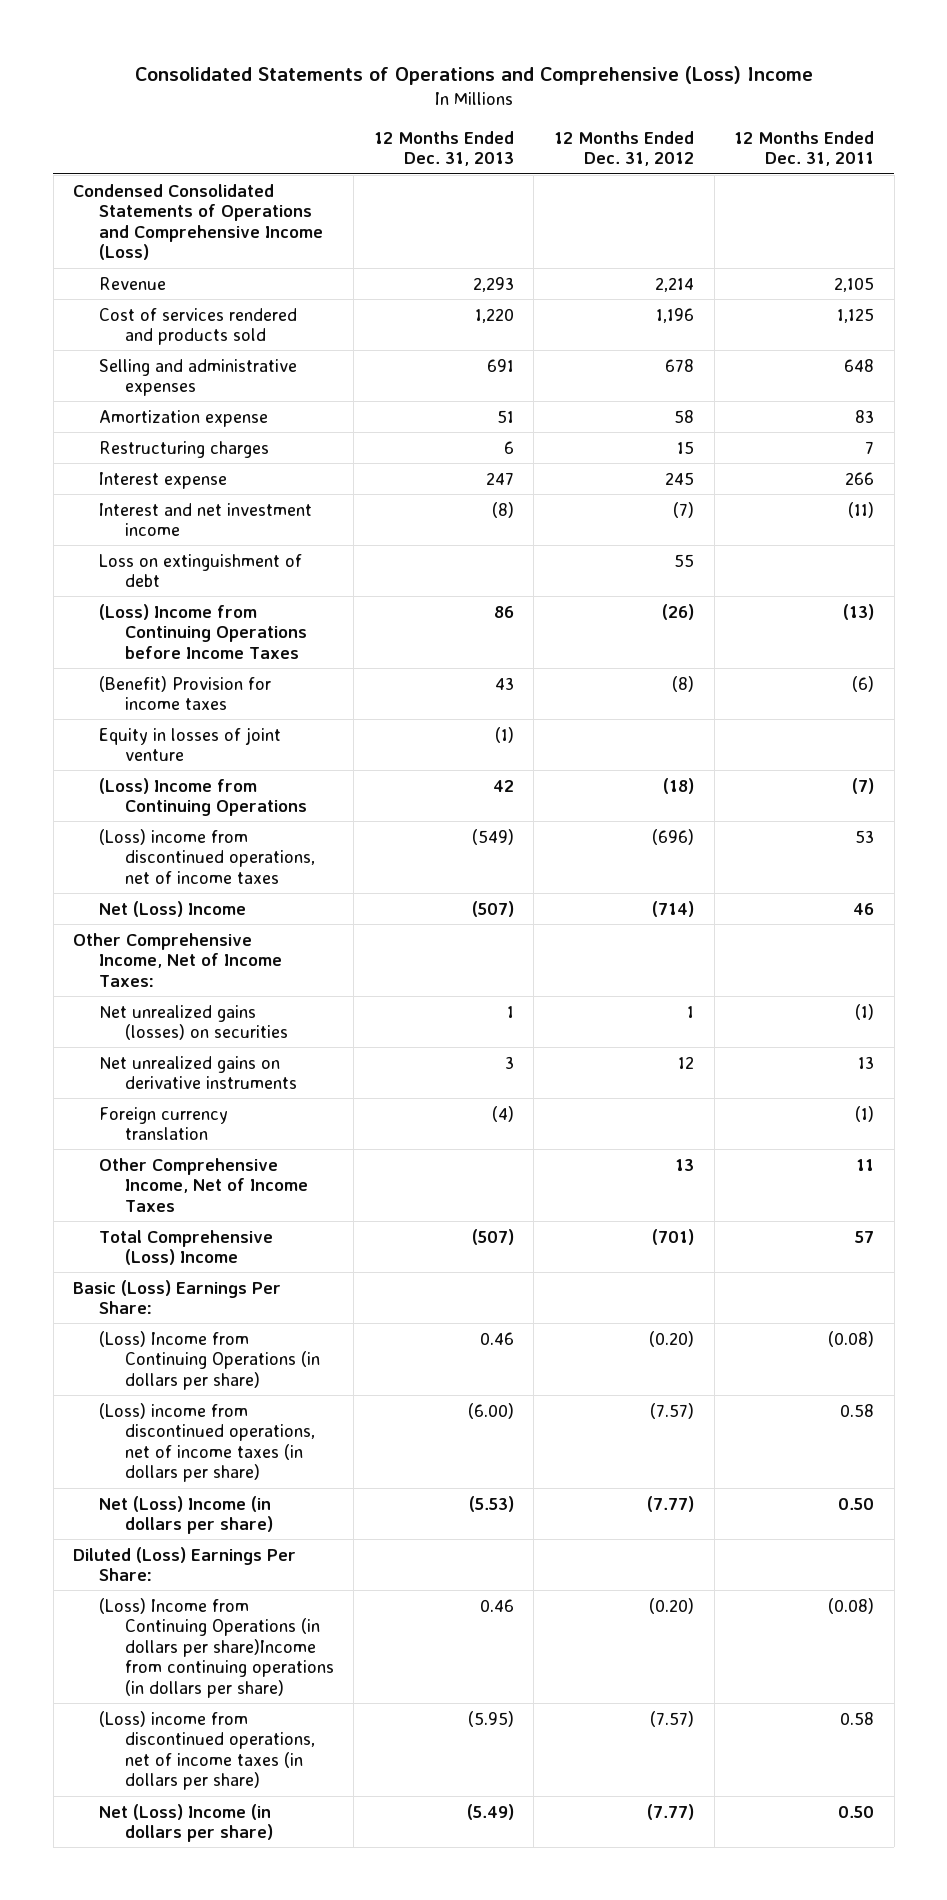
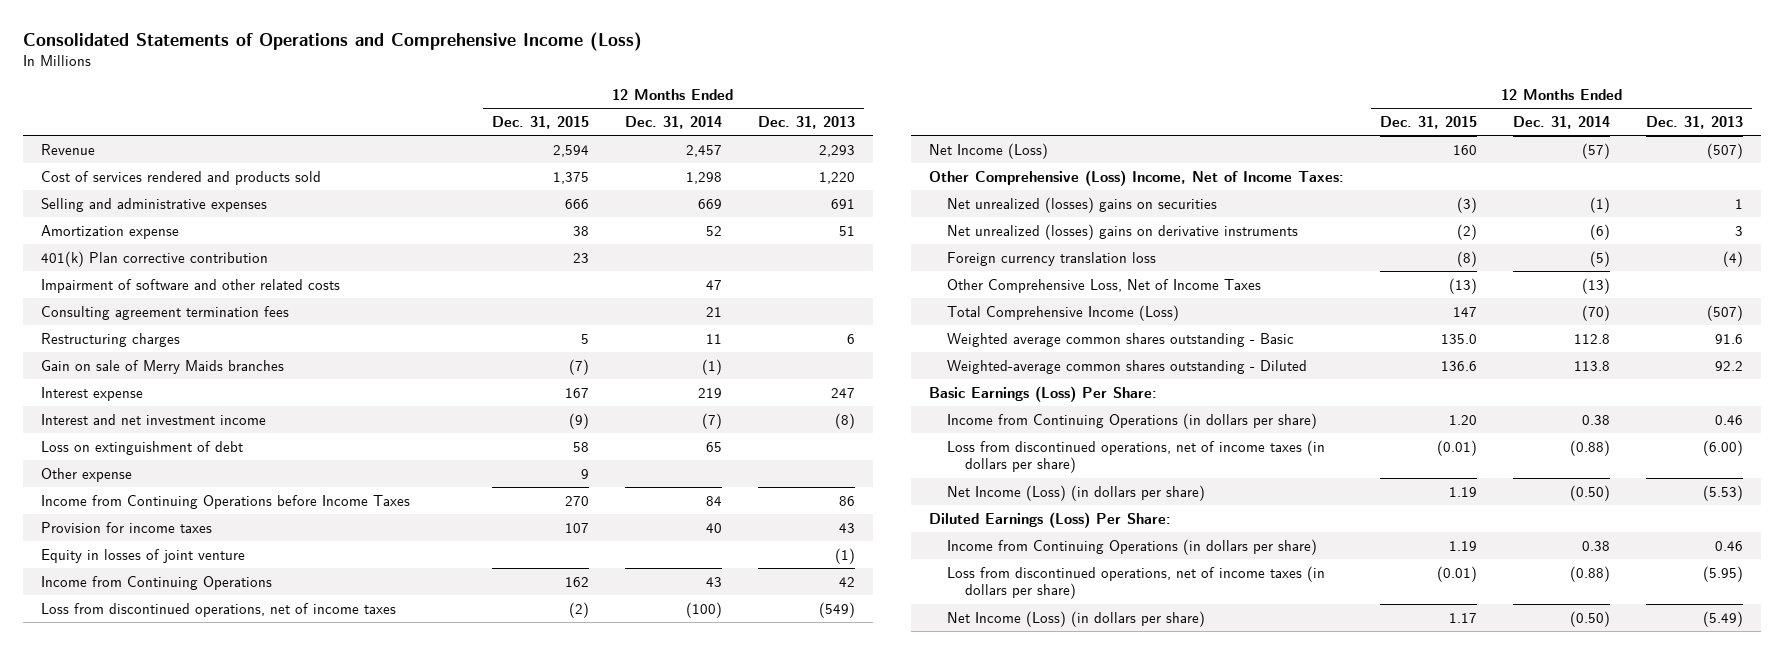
- Consolidated Statements of Operations and Comprehensive (Loss) Income
+ Consolidated Statements of Operations and Comprehensive Income (Loss)
- | 12 Months Ended Dec. 31, 2013 | 12 Months Ended Dec. 31, 2012 | 12 Months Ended Dec. 31, 2011
+ | 12 Months Ended Dec. 31, 2015 | 12 Months Ended Dec. 31, 2014 | 12 Months Ended Dec. 31, 2013
- Condensed Consolidated Statements of Operations and Comprehensive Income (Loss)
+ 401(k) Plan corrective contribution | 23 | |
+ Impairment of software and other related costs | | 47 |
+ Consulting agreement termination fees | | 21 |
+ Gain on sale of Merry Maids branches | (7) | (1) |
- (Loss) Income from Continuing Operations before Income Taxes | 86 | (26) | (13)
- (Benefit) Provision for income taxes | 43 | (8) | (6)
+ Other expense | 9 | |
+ Income from Continuing Operations before Income Taxes | 270 | 84 | 86
+ Provision for income taxes | 107 | 40 | 43
- (Loss) Income from Continuing Operations | 42 | (18) | (7)
- (Loss) income from discontinued operations, net of income taxes | (549) | (696) | 53
- Net (Loss) Income | (507) | (714) | 46
- Other Comprehensive Income, Net of Income Taxes:
- Net unrealized gains (losses) on securities | 1 | 1 | (1)
- Net unrealized gains on derivative instruments | 3 | 12 | 13
- Foreign currency translation | (4) | | (1)
- Other Comprehensive Income, Net of Income Taxes | | 13 | 11
- Total Comprehensive (Loss) Income | (507) | (701) | 57
- Basic (Loss) Earnings Per Share:
- (Loss) Income from Continuing Operations (in dollars per share) | 0.46 | (0.20) | (0.08)
- (Loss) income from discontinued operations, net of income taxes (in dollars per share) | (6.00) | (7.57) | 0.58
- Net (Loss) Income (in dollars per share) | (5.53) | (7.77) | 0.50
- Diluted (Loss) Earnings Per Share:
- (Loss) Income from Continuing Operations (in dollars per share)Income from continuing operations (in dollars per share) | 0.46 | (0.20) | (0.08)
- (Loss) income from discontinued operations, net of income taxes (in dollars per share) | (5.95) | (7.57) | 0.58
- Net (Loss) Income (in dollars per share) | (5.49) | (7.77) | 0.50
+ Income from Continuing Operations | 162 | 43 | 42
+ Loss from discontinued operations, net of income taxes | (2) | (100) | (549)
+ Net Income (Loss) | 160 | (57) | (507)
+ Other Comprehensive (Loss) Income, Net of Income Taxes:
+ Net unrealized (losses) gains on securities | (3) | (1) | 1
+ Net unrealized (losses) gains on derivative instruments | (2) | (6) | 3
+ Foreign currency translation loss | (8) | (5) | (4)
+ Other Comprehensive Loss, Net of Income Taxes | (13) | (13) |
+ Total Comprehensive Income (Loss) | 147 | (70) | (507)
+ Weighted average common shares outstanding - Basic | 135.0 | 112.8 | 91.6
+ Weighted-average common shares outstanding - Diluted | 136.6 | 113.8 | 92.2
+ Basic Earnings (Loss) Per Share:
+ Income from Continuing Operations (in dollars per share) | 1.20 | 0.38 | 0.46
+ Loss from discontinued operations, net of income taxes (in dollars per share) | (0.01) | (0.88) | (6.00)
+ Net Income (Loss) (in dollars per share) | 1.19 | (0.50) | (5.53)
+ Diluted Earnings (Loss) Per Share:
+ Income from Continuing Operations (in dollars per share) | 1.19 | 0.38 | 0.46
+ Loss from discontinued operations, net of income taxes (in dollars per share) | (0.01) | (0.88) | (5.95)
+ Net Income (Loss) (in dollars per share) | 1.17 | (0.50) | (5.49)

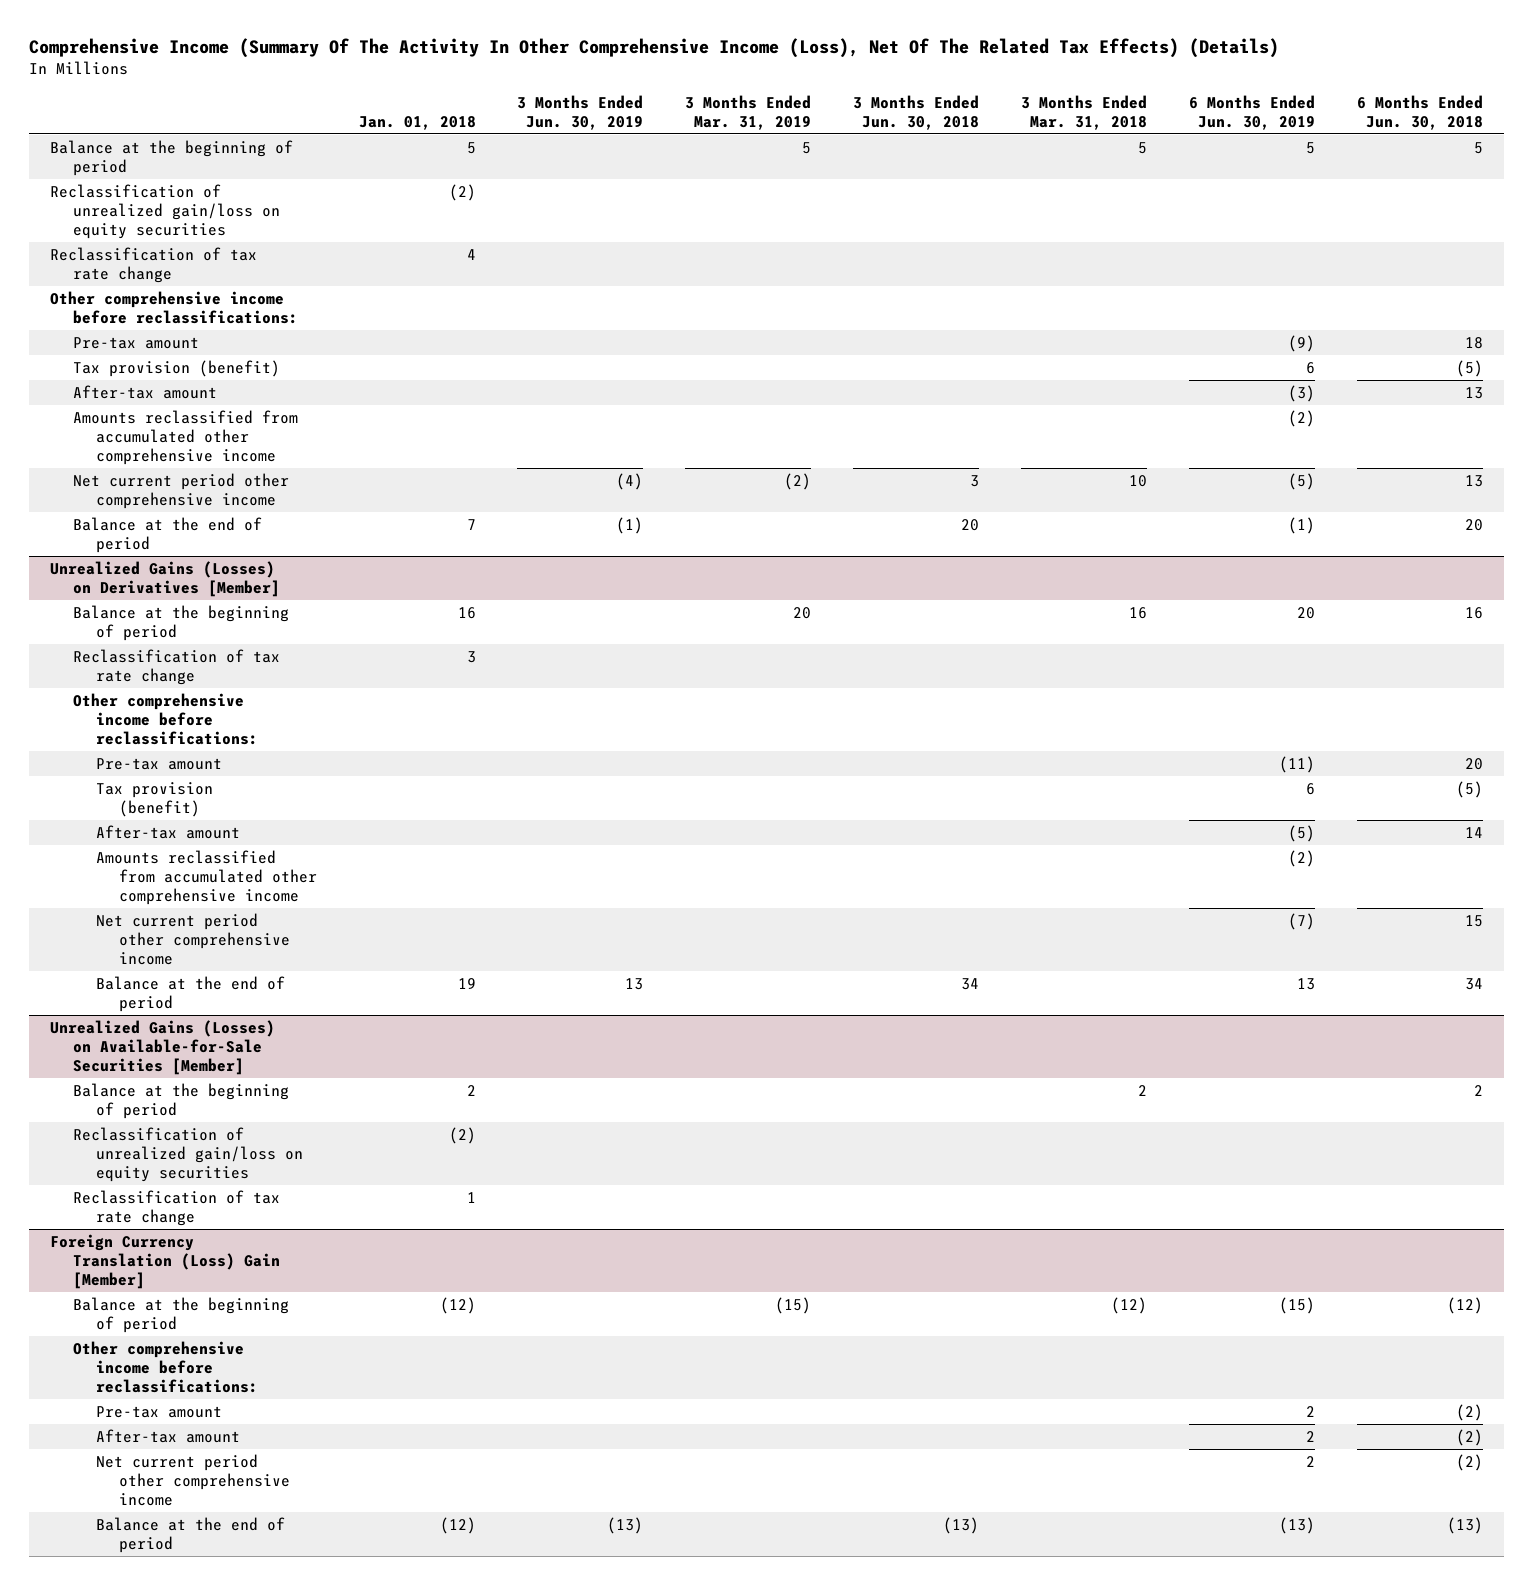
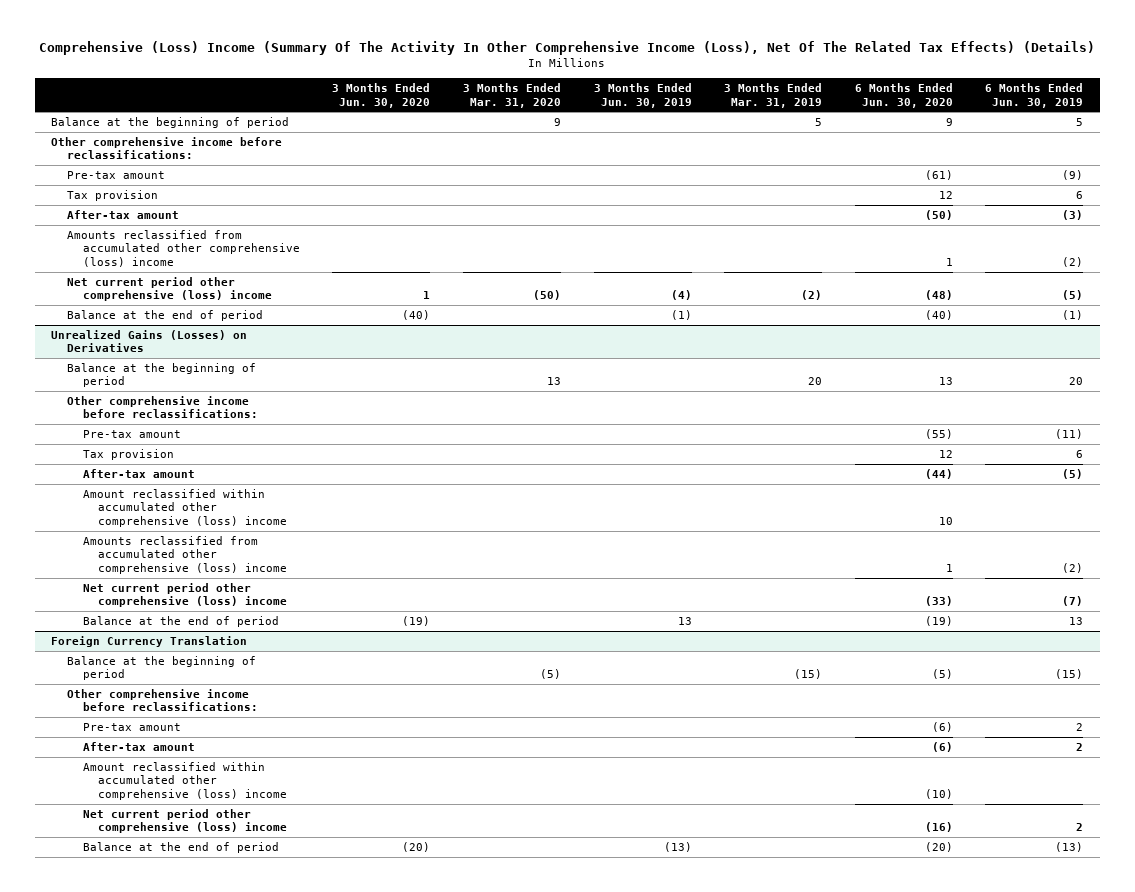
- Comprehensive Income (Summary Of The Activity In Other Comprehensive Income (Loss), Net Of The Related Tax Effects) (Details)
+ Comprehensive (Loss) Income (Summary Of The Activity In Other Comprehensive Income (Loss), Net Of The Related Tax Effects) (Details)
- | Jan. 01, 2018 | 3 Months Ended Jun. 30, 2019 | 3 Months Ended Mar. 31, 2019 | 3 Months Ended Jun. 30, 2018 | 3 Months Ended Mar. 31, 2018 | 6 Months Ended Jun. 30, 2019 | 6 Months Ended Jun. 30, 2018
+ | 3 Months Ended Jun. 30, 2020 | 3 Months Ended Mar. 31, 2020 | 3 Months Ended Jun. 30, 2019 | 3 Months Ended Mar. 31, 2019 | 6 Months Ended Jun. 30, 2020 | 6 Months Ended Jun. 30, 2019
- Reclassification of unrealized gain/loss on equity securities | (2) | | | | | |
- Reclassification of tax rate change | 4 | | | | | |
- Tax provision (benefit) | | | | | | 6 | (5)
+ Tax provision | | | | | 12 | 6
- Amounts reclassified from accumulated other comprehensive income | | | | | | (2) |
- Net current period other comprehensive income | | (4) | (2) | 3 | 10 | (5) | 13
+ Amounts reclassified from accumulated other comprehensive (loss) income | | | | | 1 | (2)
+ Net current period other comprehensive (loss) income | 1 | (50) | (4) | (2) | (48) | (5)
- Unrealized Gains (Losses) on Derivatives [Member]
+ Unrealized Gains (Losses) on Derivatives
- Reclassification of tax rate change | 3 | | | | | |
- Tax provision (benefit) | | | | | | 6 | (5)
+ Tax provision | | | | | 12 | 6
- Amounts reclassified from accumulated other comprehensive income | | | | | | (2) |
- Net current period other comprehensive income | | | | | | (7) | 15
+ Amount reclassified within accumulated other comprehensive (loss) income | | | | | 10 |
+ Amounts reclassified from accumulated other comprehensive (loss) income | | | | | 1 | (2)
+ Net current period other comprehensive (loss) income | | | | | (33) | (7)
- Unrealized Gains (Losses) on Available-for-Sale Securities [Member]
- Balance at the beginning of period | 2 | | | | 2 | | 2
- Reclassification of unrealized gain/loss on equity securities | (2) | | | | | |
- Reclassification of tax rate change | 1 | | | | | |
- Foreign Currency Translation (Loss) Gain [Member]
+ Foreign Currency Translation
- Net current period other comprehensive income | | | | | | 2 | (2)
+ Amount reclassified within accumulated other comprehensive (loss) income | | | | | (10) |
+ Net current period other comprehensive (loss) income | | | | | (16) | 2

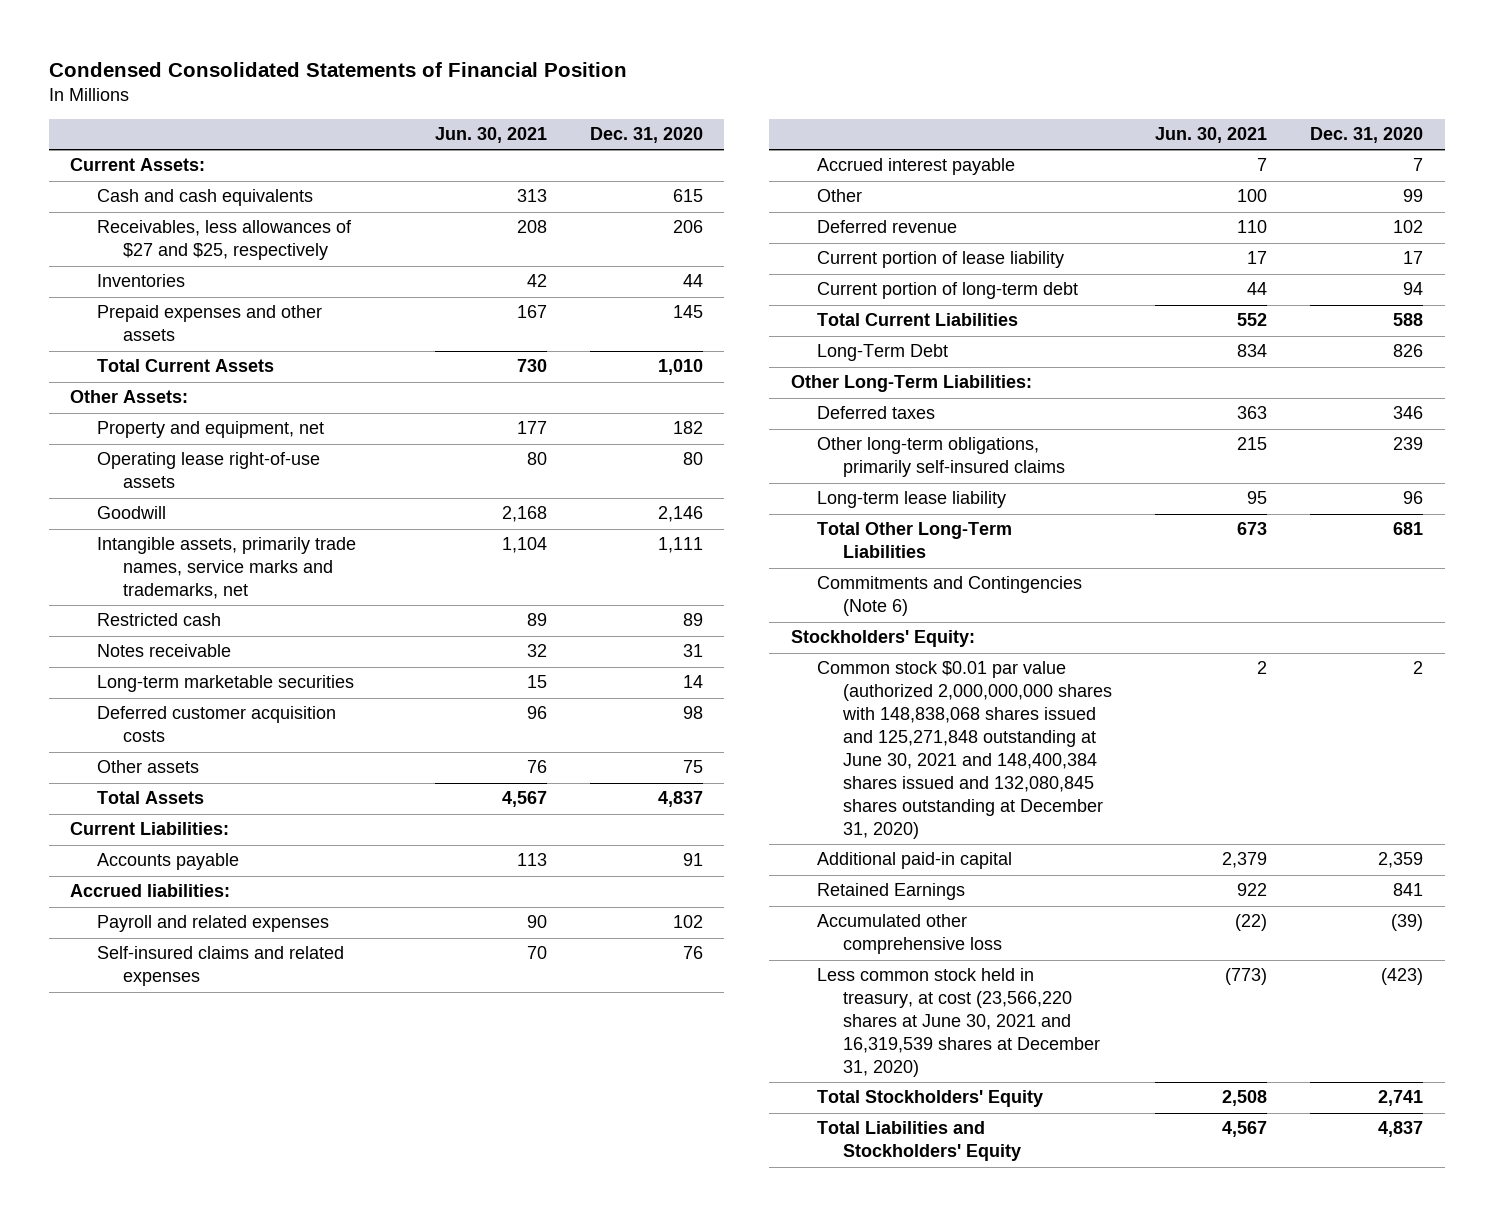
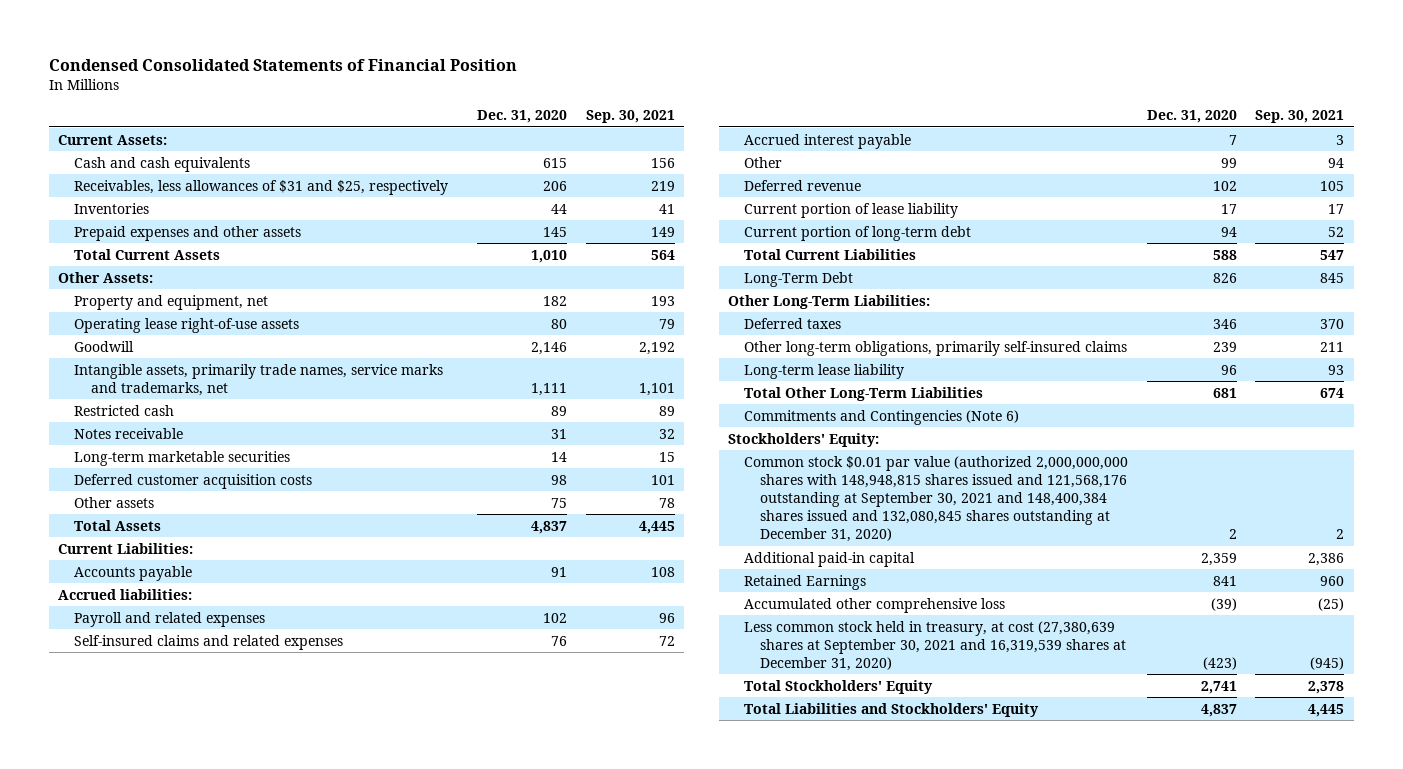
- | Jun. 30, 2021 | Dec. 31, 2020
+ | Dec. 31, 2020 | Sep. 30, 2021
- Receivables, less allowances of $27 and $25, respectively | 208 | 206
+ Receivables, less allowances of $31 and $25, respectively | 206 | 219
- Common stock $0.01 par value (authorized 2,000,000,000 shares with 148,838,068 shares issued and 125,271,848 outstanding at June 30, 2021 and 148,400,384 shares issued and 132,080,845 shares outstanding at December 31, 2020) | 2 | 2
+ Common stock $0.01 par value (authorized 2,000,000,000 shares with 148,948,815 shares issued and 121,568,176 outstanding at September 30, 2021 and 148,400,384 shares issued and 132,080,845 shares outstanding at December 31, 2020) | 2 | 2
- Less common stock held in treasury, at cost (23,566,220 shares at June 30, 2021 and 16,319,539 shares at December 31, 2020) | (773) | (423)
+ Less common stock held in treasury, at cost (27,380,639 shares at September 30, 2021 and 16,319,539 shares at December 31, 2020) | (423) | (945)

